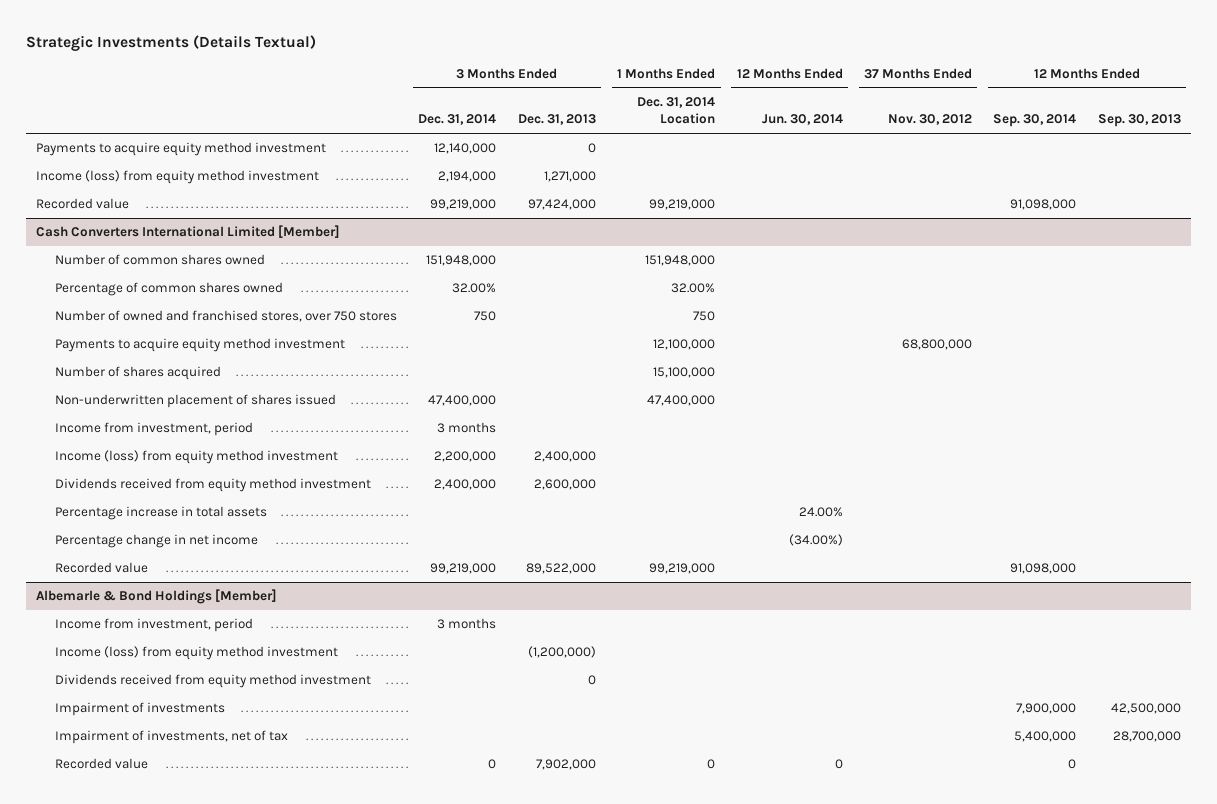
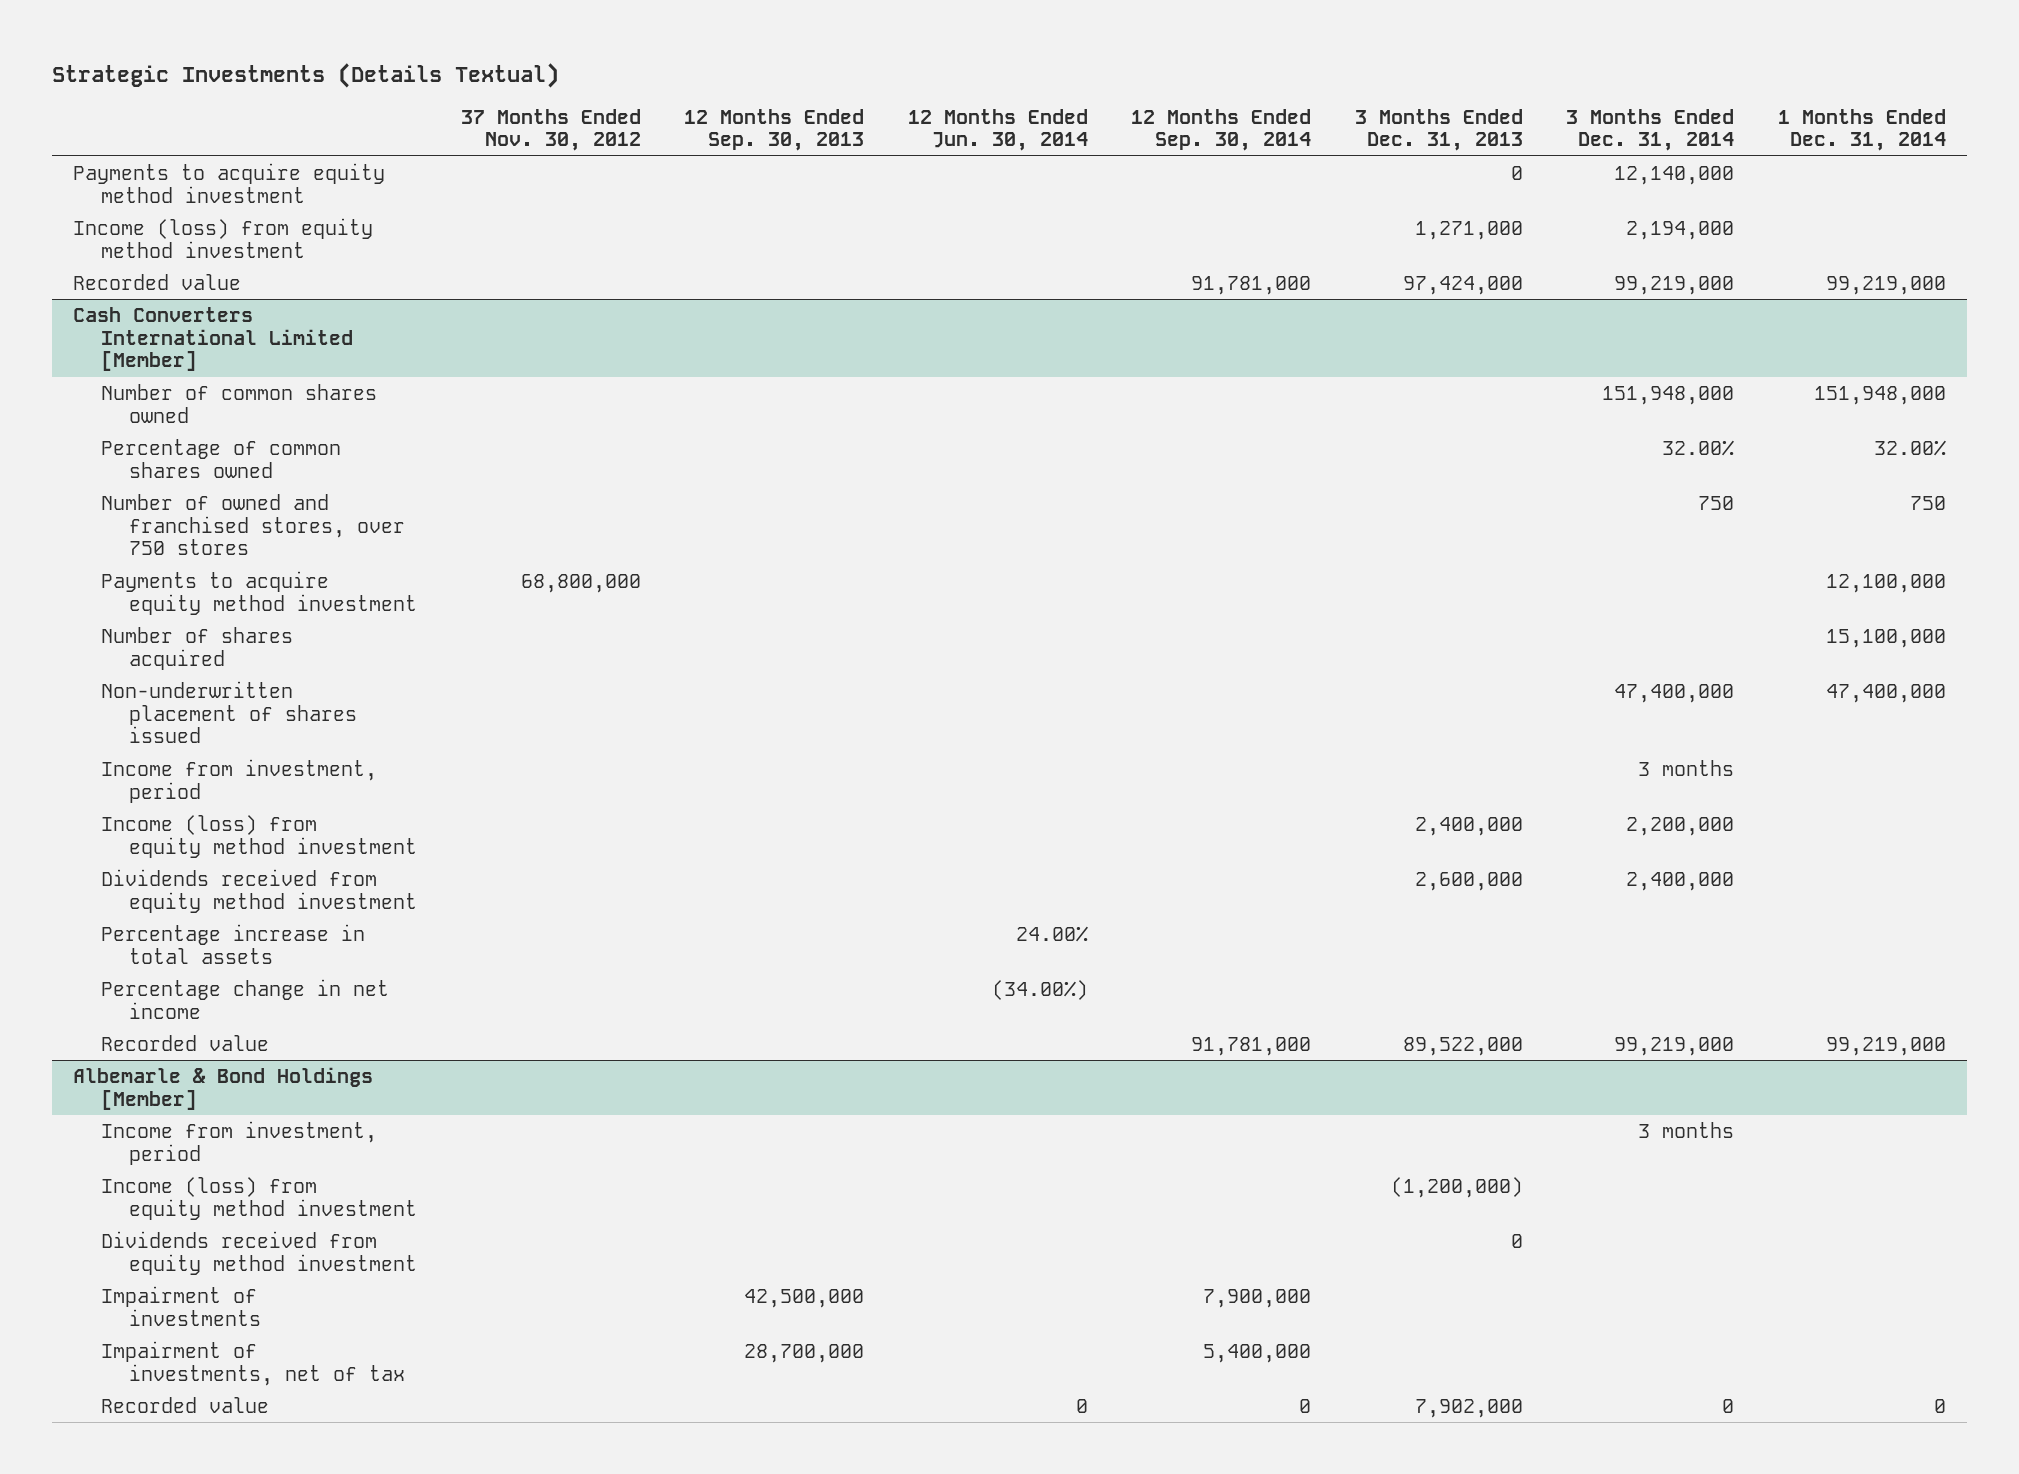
- | 3 Months Ended Dec. 31, 2014 | 3 Months Ended Dec. 31, 2013 | 1 Months Ended Dec. 31, 2014 Location | 12 Months Ended Jun. 30, 2014 | 37 Months Ended Nov. 30, 2012 | 12 Months Ended Sep. 30, 2014 | 12 Months Ended Sep. 30, 2013
+ | 37 Months Ended Nov. 30, 2012 | 12 Months Ended Sep. 30, 2013 | 12 Months Ended Jun. 30, 2014 | 12 Months Ended Sep. 30, 2014 | 3 Months Ended Dec. 31, 2013 | 3 Months Ended Dec. 31, 2014 | 1 Months Ended Dec. 31, 2014
- Recorded value | 99,219,000 | 97,424,000 | 99,219,000 | | | 91,098,000 |
+ Recorded value | | | | 91,781,000 | 97,424,000 | 99,219,000 | 99,219,000
@ Cash Converters International Limited [Member]
- Recorded value | 99,219,000 | 89,522,000 | 99,219,000 | | | 91,098,000 |
+ Recorded value | | | | 91,781,000 | 89,522,000 | 99,219,000 | 99,219,000

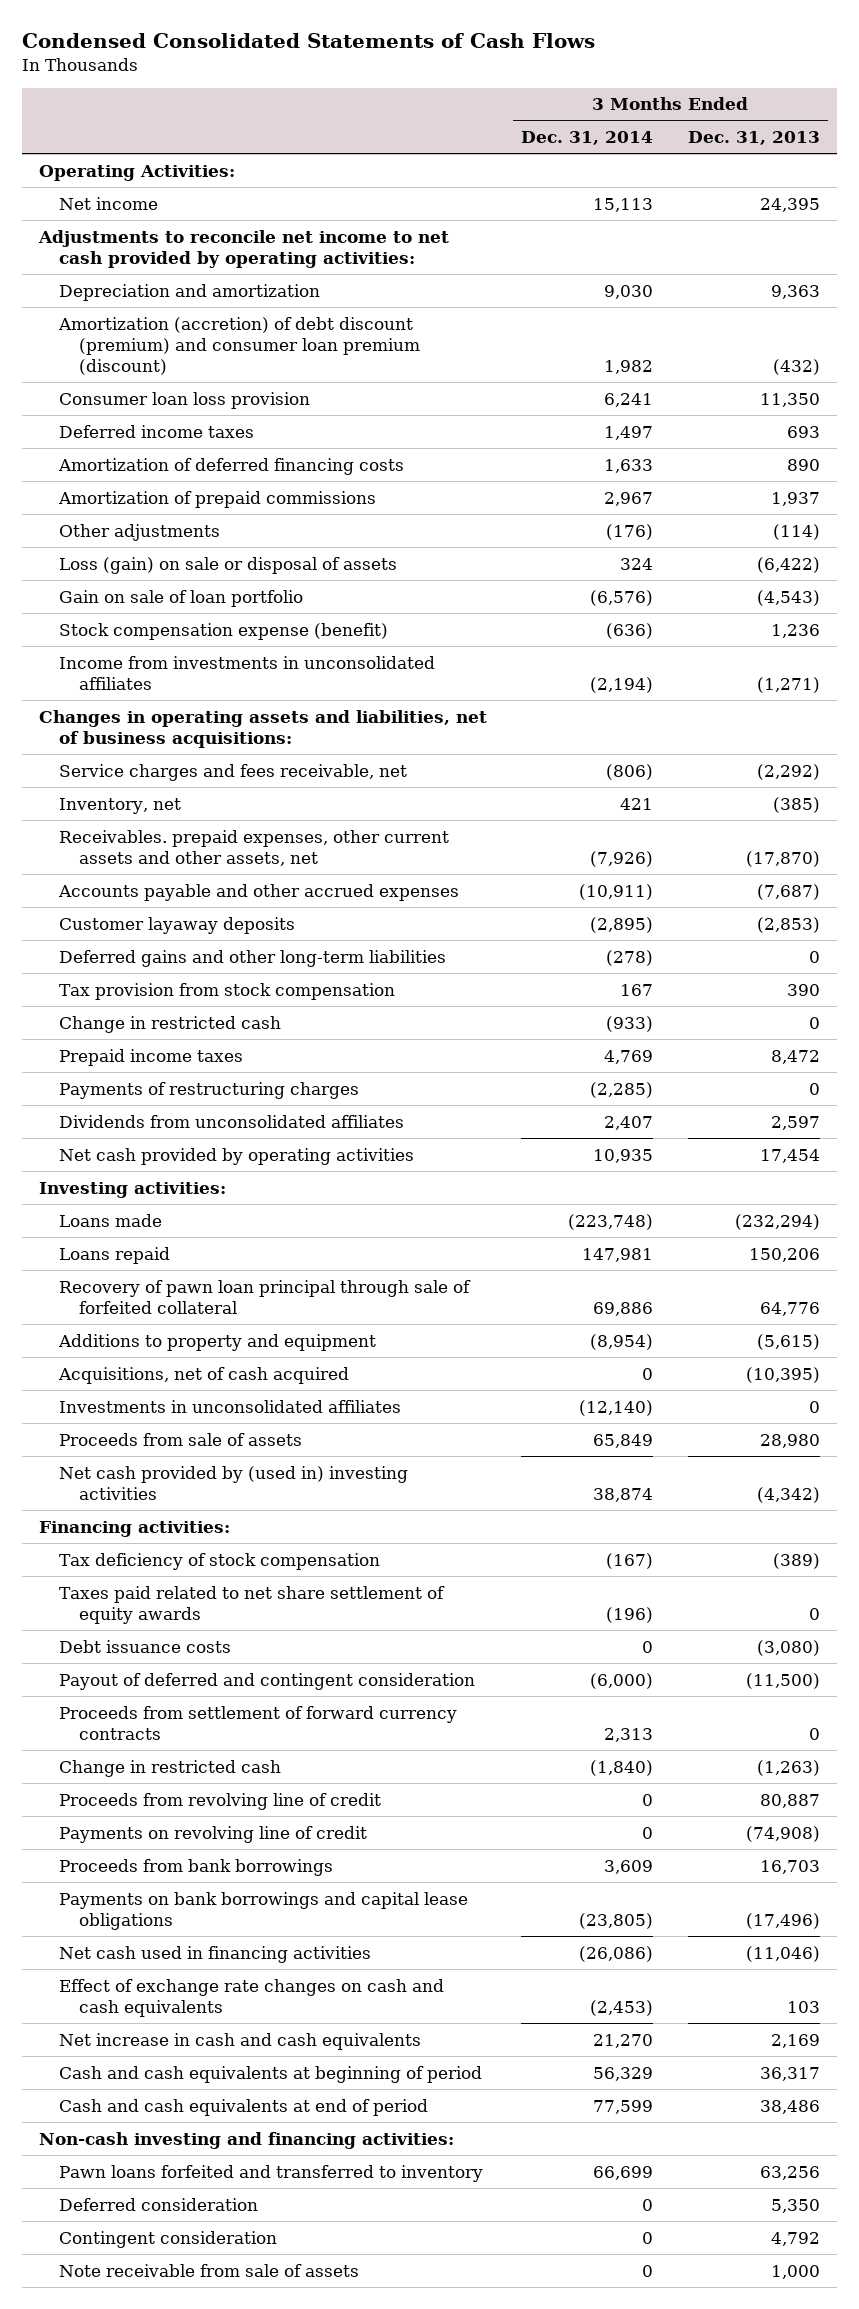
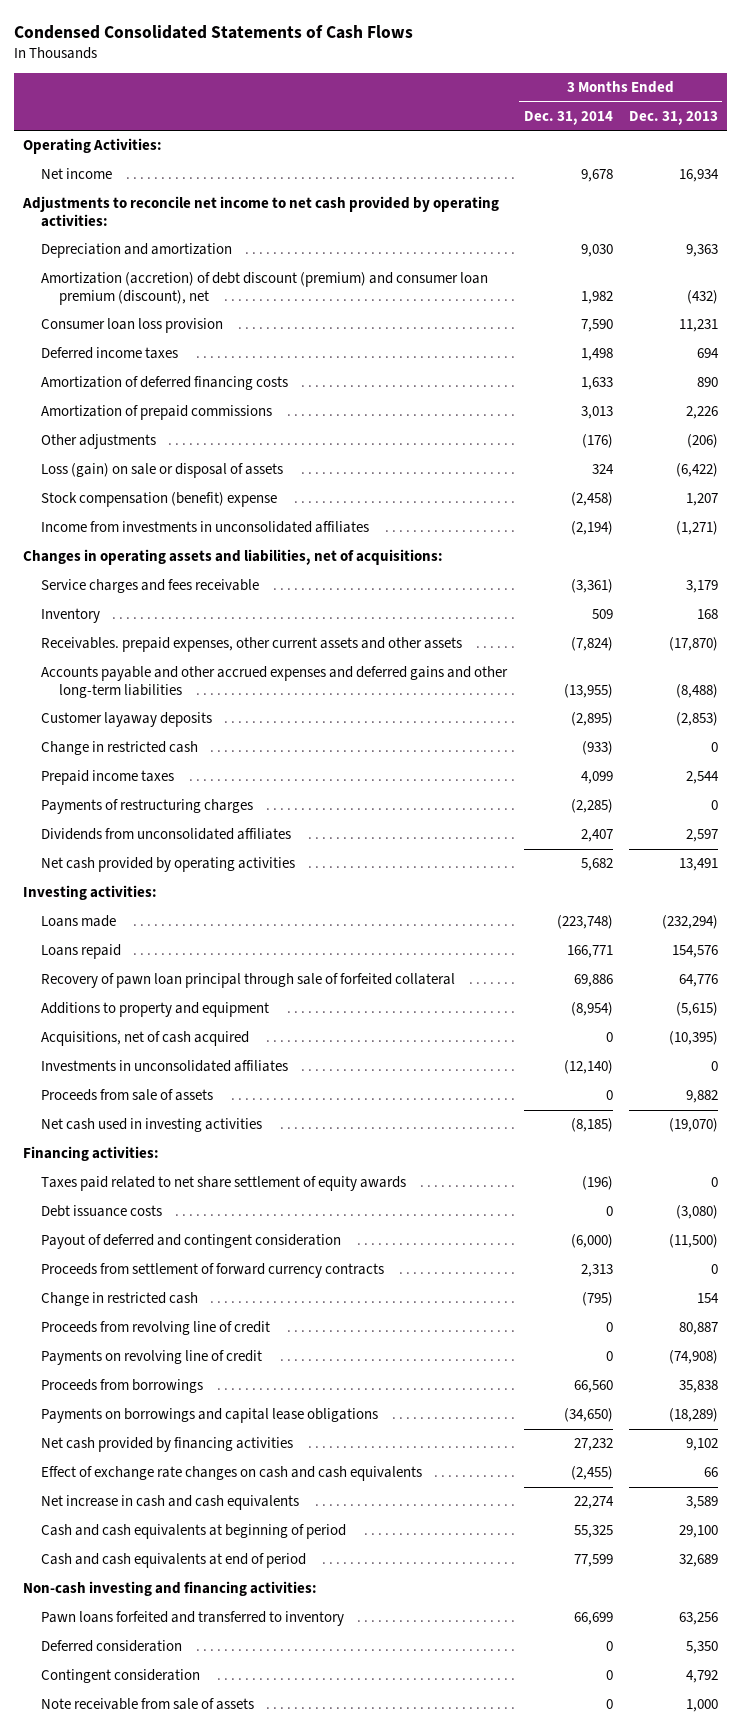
- Net income | 15,113 | 24,395
+ Net income | 9,678 | 16,934
- Amortization (accretion) of debt discount (premium) and consumer loan premium (discount) | 1,982 | (432)
- Consumer loan loss provision | 6,241 | 11,350
- Deferred income taxes | 1,497 | 693
+ Amortization (accretion) of debt discount (premium) and consumer loan premium (discount), net | 1,982 | (432)
+ Consumer loan loss provision | 7,590 | 11,231
+ Deferred income taxes | 1,498 | 694
- Amortization of prepaid commissions | 2,967 | 1,937
- Other adjustments | (176) | (114)
+ Amortization of prepaid commissions | 3,013 | 2,226
+ Other adjustments | (176) | (206)
- Gain on sale of loan portfolio | (6,576) | (4,543)
- Stock compensation expense (benefit) | (636) | 1,236
+ Stock compensation (benefit) expense | (2,458) | 1,207
- Changes in operating assets and liabilities, net of business acquisitions:
- Service charges and fees receivable, net | (806) | (2,292)
- Inventory, net | 421 | (385)
- Receivables. prepaid expenses, other current assets and other assets, net | (7,926) | (17,870)
- Accounts payable and other accrued expenses | (10,911) | (7,687)
+ Changes in operating assets and liabilities, net of acquisitions:
+ Service charges and fees receivable | (3,361) | 3,179
+ Inventory | 509 | 168
+ Receivables. prepaid expenses, other current assets and other assets | (7,824) | (17,870)
+ Accounts payable and other accrued expenses and deferred gains and other long-term liabilities | (13,955) | (8,488)
- Deferred gains and other long-term liabilities | (278) | 0
- Tax provision from stock compensation | 167 | 390
- Prepaid income taxes | 4,769 | 8,472
+ Prepaid income taxes | 4,099 | 2,544
- Net cash provided by operating activities | 10,935 | 17,454
+ Net cash provided by operating activities | 5,682 | 13,491
- Loans repaid | 147,981 | 150,206
+ Loans repaid | 166,771 | 154,576
- Proceeds from sale of assets | 65,849 | 28,980
- Net cash provided by (used in) investing activities | 38,874 | (4,342)
+ Proceeds from sale of assets | 0 | 9,882
+ Net cash used in investing activities | (8,185) | (19,070)
- Tax deficiency of stock compensation | (167) | (389)
- Change in restricted cash | (1,840) | (1,263)
+ Change in restricted cash | (795) | 154
- Proceeds from bank borrowings | 3,609 | 16,703
- Payments on bank borrowings and capital lease obligations | (23,805) | (17,496)
- Net cash used in financing activities | (26,086) | (11,046)
- Effect of exchange rate changes on cash and cash equivalents | (2,453) | 103
- Net increase in cash and cash equivalents | 21,270 | 2,169
- Cash and cash equivalents at beginning of period | 56,329 | 36,317
- Cash and cash equivalents at end of period | 77,599 | 38,486
+ Proceeds from borrowings | 66,560 | 35,838
+ Payments on borrowings and capital lease obligations | (34,650) | (18,289)
+ Net cash provided by financing activities | 27,232 | 9,102
+ Effect of exchange rate changes on cash and cash equivalents | (2,455) | 66
+ Net increase in cash and cash equivalents | 22,274 | 3,589
+ Cash and cash equivalents at beginning of period | 55,325 | 29,100
+ Cash and cash equivalents at end of period | 77,599 | 32,689

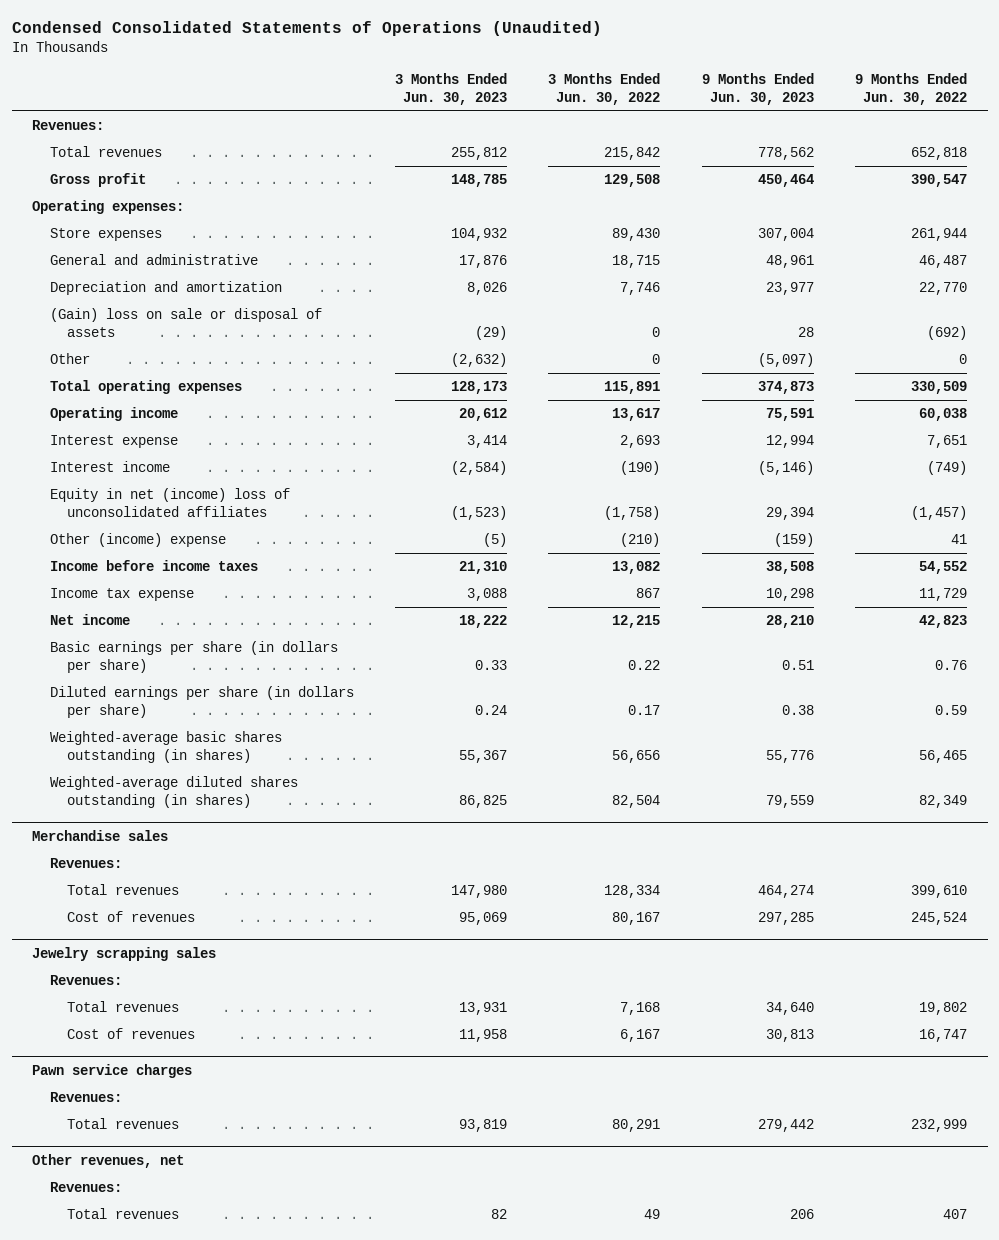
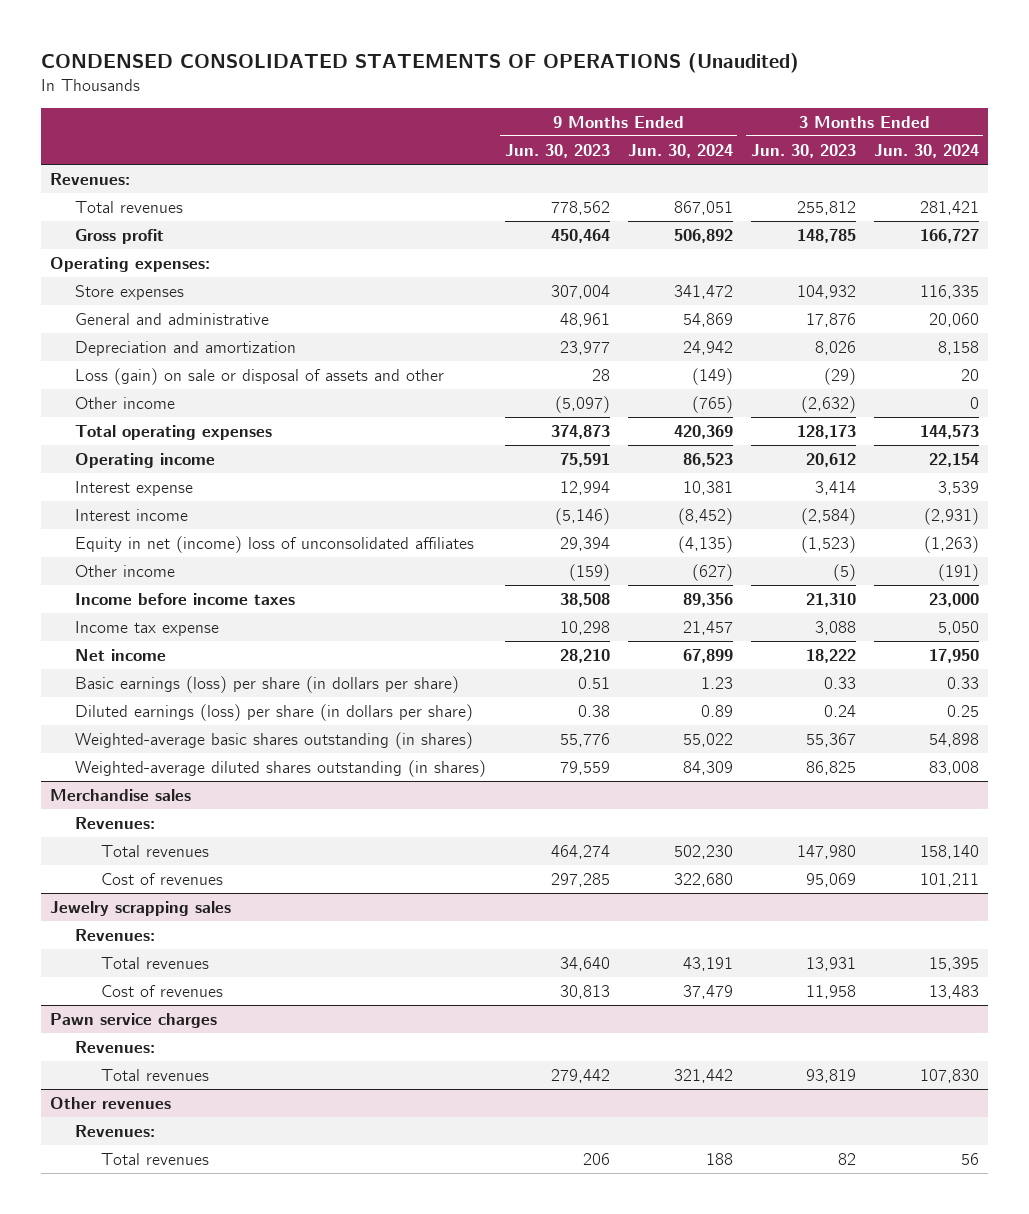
- Condensed Consolidated Statements of Operations (Unaudited)
+ CONDENSED CONSOLIDATED STATEMENTS OF OPERATIONS (Unaudited)
- | 3 Months Ended Jun. 30, 2023 | 3 Months Ended Jun. 30, 2022 | 9 Months Ended Jun. 30, 2023 | 9 Months Ended Jun. 30, 2022
+ | 9 Months Ended Jun. 30, 2023 | 9 Months Ended Jun. 30, 2024 | 3 Months Ended Jun. 30, 2023 | 3 Months Ended Jun. 30, 2024
- (Gain) loss on sale or disposal of assets | (29) | 0 | 28 | (692)
- Other | (2,632) | 0 | (5,097) | 0
+ Loss (gain) on sale or disposal of assets and other | 28 | (149) | (29) | 20
+ Other income | (5,097) | (765) | (2,632) | 0
- Other (income) expense | (5) | (210) | (159) | 41
+ Other income | (159) | (627) | (5) | (191)
- Basic earnings per share (in dollars per share) | 0.33 | 0.22 | 0.51 | 0.76
- Diluted earnings per share (in dollars per share) | 0.24 | 0.17 | 0.38 | 0.59
+ Basic earnings (loss) per share (in dollars per share) | 0.51 | 1.23 | 0.33 | 0.33
+ Diluted earnings (loss) per share (in dollars per share) | 0.38 | 0.89 | 0.24 | 0.25
- Other revenues, net
+ Other revenues

